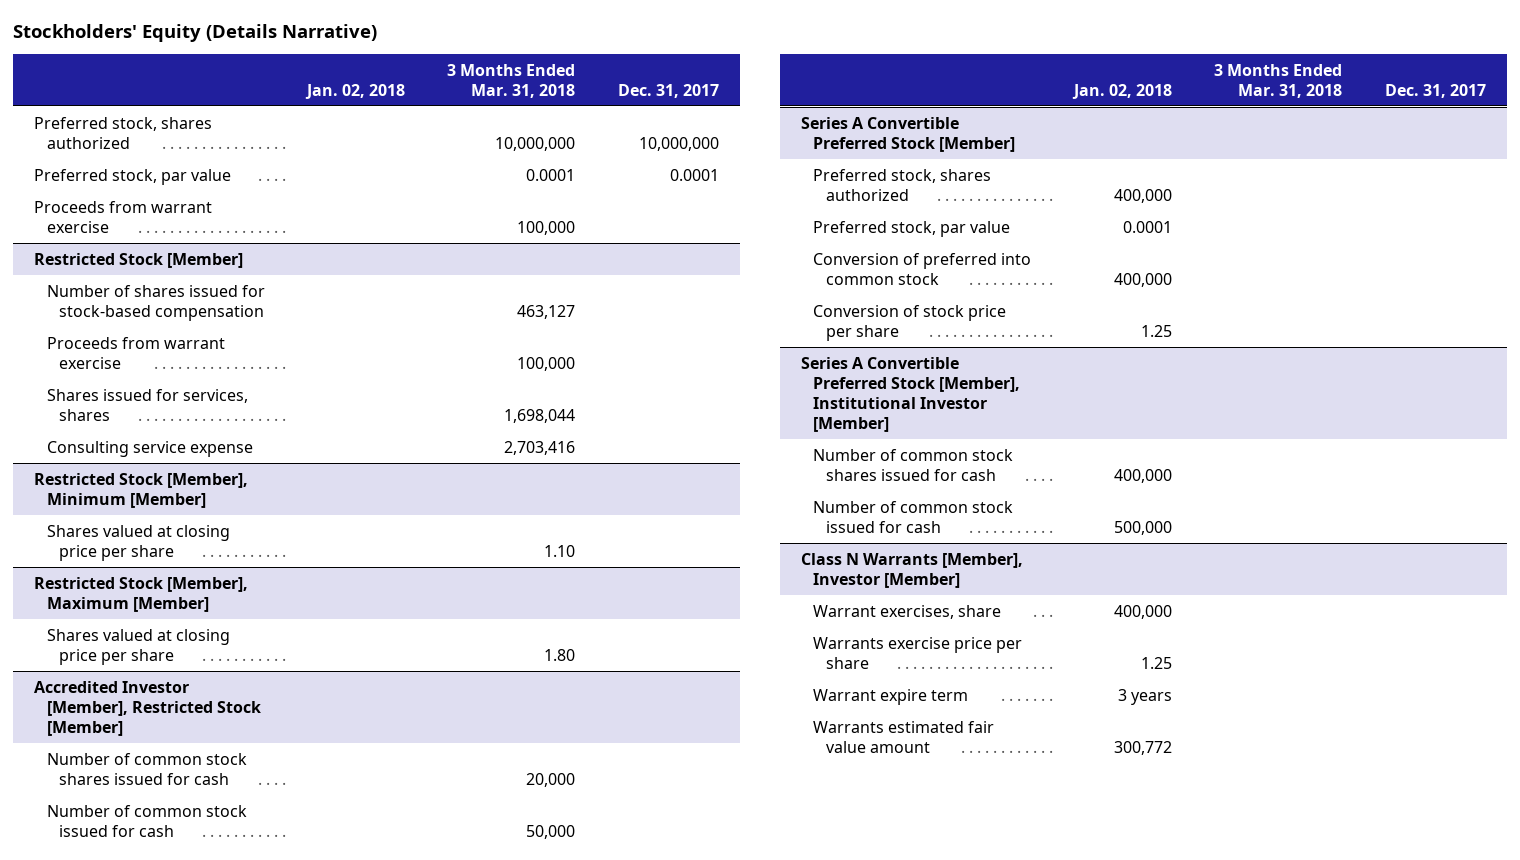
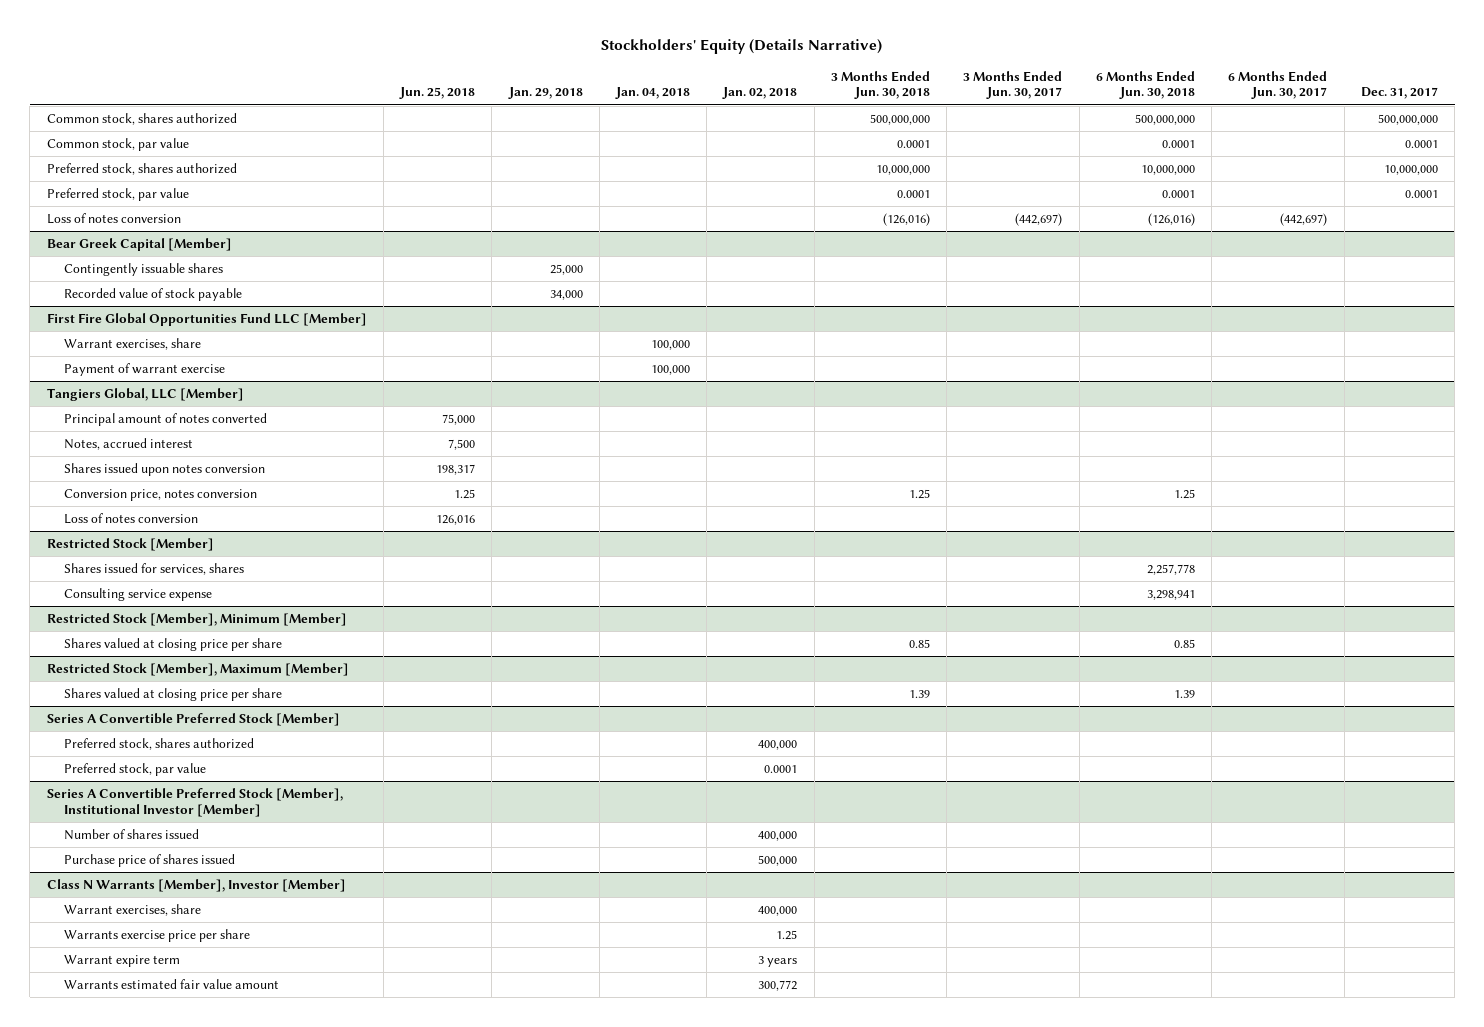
- | Jan. 02, 2018 | 3 Months Ended Mar. 31, 2018 | Dec. 31, 2017
+ | Jun. 25, 2018 | Jan. 29, 2018 | Jan. 04, 2018 | Jan. 02, 2018 | 3 Months Ended Jun. 30, 2018 | 3 Months Ended Jun. 30, 2017 | 6 Months Ended Jun. 30, 2018 | 6 Months Ended Jun. 30, 2017 | Dec. 31, 2017
+ Common stock, shares authorized | | | | | 500,000,000 | | 500,000,000 | | 500,000,000
+ Common stock, par value | | | | | 0.0001 | | 0.0001 | | 0.0001
- Proceeds from warrant exercise | | 100,000 |
+ Loss of notes conversion | | | | | (126,016) | (442,697) | (126,016) | (442,697) |
+ Bear Greek Capital [Member]
+ Contingently issuable shares | | 25,000 | | | | | | |
+ Recorded value of stock payable | | 34,000 | | | | | | |
+ First Fire Global Opportunities Fund LLC [Member]
+ Warrant exercises, share | | | 100,000 | | | | | |
+ Payment of warrant exercise | | | 100,000 | | | | | |
+ Tangiers Global, LLC [Member]
+ Principal amount of notes converted | 75,000 | | | | | | | |
+ Notes, accrued interest | 7,500 | | | | | | | |
+ Shares issued upon notes conversion | 198,317 | | | | | | | |
+ Conversion price, notes conversion | 1.25 | | | | 1.25 | | 1.25 | |
+ Loss of notes conversion | 126,016 | | | | | | | |
@ Restricted Stock [Member]
- Number of shares issued for stock-based compensation | | 463,127 |
- Proceeds from warrant exercise | | 100,000 |
- Accredited Investor [Member], Restricted Stock [Member]
- Number of common stock shares issued for cash | | 20,000 |
- Number of common stock issued for cash | | 50,000 |
@ Series A Convertible Preferred Stock [Member]
- Conversion of preferred into common stock | 400,000 | |
- Conversion of stock price per share | 1.25 | |
@ Series A Convertible Preferred Stock [Member], Institutional Investor [Member]
- Number of common stock shares issued for cash | 400,000 | |
- Number of common stock issued for cash | 500,000 | |
+ Number of shares issued | | | | 400,000 | | | | |
+ Purchase price of shares issued | | | | 500,000 | | | | |

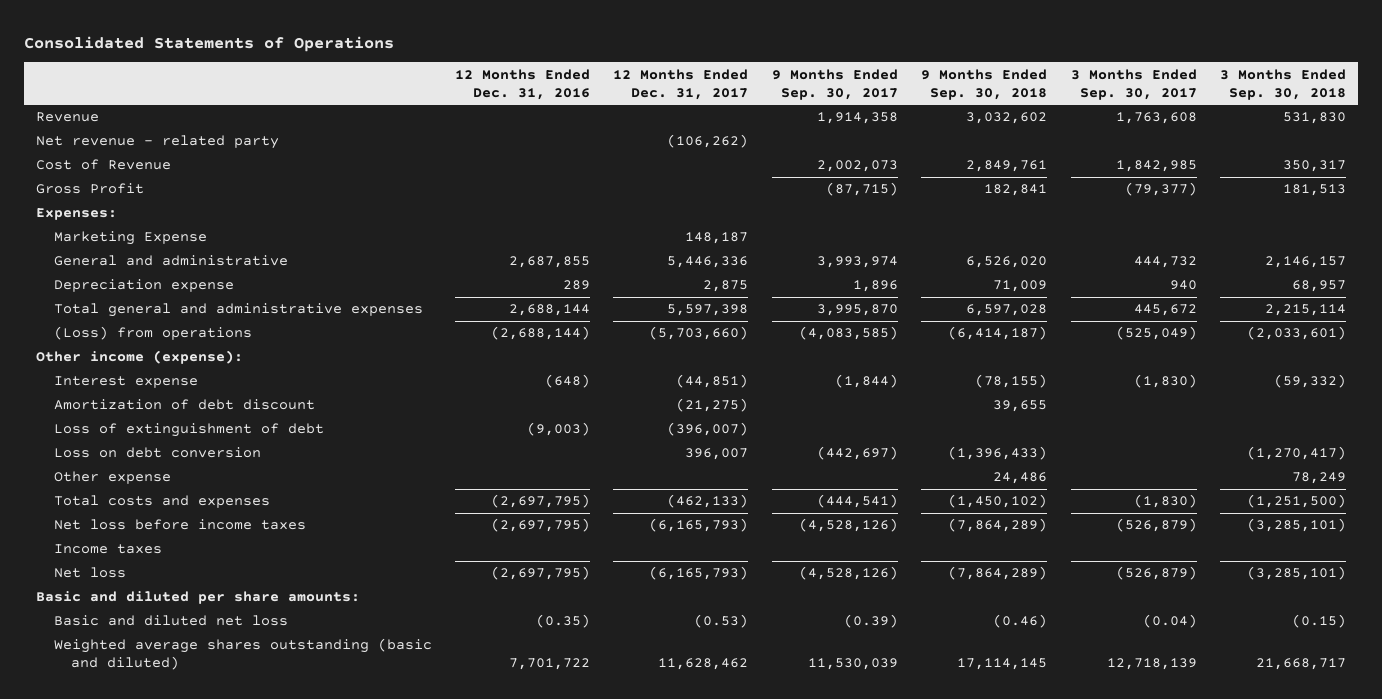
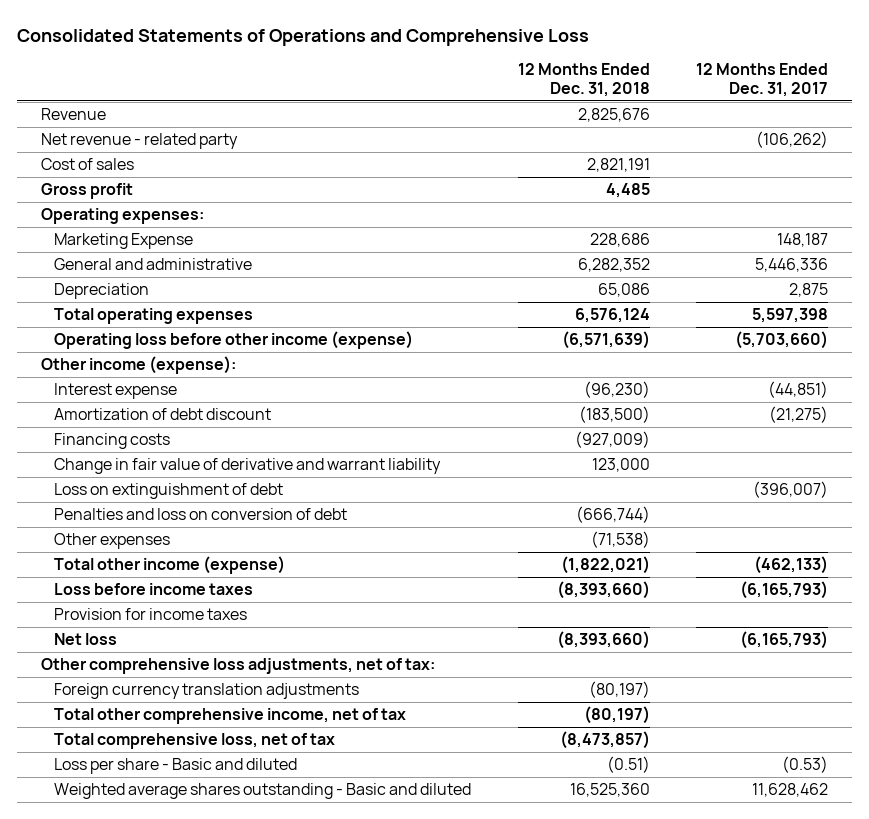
- Consolidated Statements of Operations
+ Consolidated Statements of Operations and Comprehensive Loss
- | 12 Months Ended Dec. 31, 2016 | 12 Months Ended Dec. 31, 2017 | 9 Months Ended Sep. 30, 2017 | 9 Months Ended Sep. 30, 2018 | 3 Months Ended Sep. 30, 2017 | 3 Months Ended Sep. 30, 2018
+ | 12 Months Ended Dec. 31, 2018 | 12 Months Ended Dec. 31, 2017
- Cost of Revenue | | | 2,002,073 | 2,849,761 | 1,842,985 | 350,317
- Gross Profit | | | (87,715) | 182,841 | (79,377) | 181,513
- Expenses:
+ Cost of sales | 2,821,191 |
+ Gross profit | 4,485 |
+ Operating expenses:
- Depreciation expense | 289 | 2,875 | 1,896 | 71,009 | 940 | 68,957
- Total general and administrative expenses | 2,688,144 | 5,597,398 | 3,995,870 | 6,597,028 | 445,672 | 2,215,114
- (Loss) from operations | (2,688,144) | (5,703,660) | (4,083,585) | (6,414,187) | (525,049) | (2,033,601)
+ Depreciation | 65,086 | 2,875
+ Total operating expenses | 6,576,124 | 5,597,398
+ Operating loss before other income (expense) | (6,571,639) | (5,703,660)
- Loss of extinguishment of debt | (9,003) | (396,007) | | | |
- Loss on debt conversion | | 396,007 | (442,697) | (1,396,433) | | (1,270,417)
- Other expense | | | | 24,486 | | 78,249
- Total costs and expenses | (2,697,795) | (462,133) | (444,541) | (1,450,102) | (1,830) | (1,251,500)
- Net loss before income taxes | (2,697,795) | (6,165,793) | (4,528,126) | (7,864,289) | (526,879) | (3,285,101)
- Income taxes
+ Financing costs | (927,009) |
+ Change in fair value of derivative and warrant liability | 123,000 |
+ Loss on extinguishment of debt | | (396,007)
+ Penalties and loss on conversion of debt | (666,744) |
+ Other expenses | (71,538) |
+ Total other income (expense) | (1,822,021) | (462,133)
+ Loss before income taxes | (8,393,660) | (6,165,793)
+ Provision for income taxes
- Basic and diluted per share amounts:
- Basic and diluted net loss | (0.35) | (0.53) | (0.39) | (0.46) | (0.04) | (0.15)
- Weighted average shares outstanding (basic and diluted) | 7,701,722 | 11,628,462 | 11,530,039 | 17,114,145 | 12,718,139 | 21,668,717
+ Other comprehensive loss adjustments, net of tax:
+ Foreign currency translation adjustments | (80,197) |
+ Total other comprehensive income, net of tax | (80,197) |
+ Total comprehensive loss, net of tax | (8,473,857) |
+ Loss per share - Basic and diluted | (0.51) | (0.53)
+ Weighted average shares outstanding - Basic and diluted | 16,525,360 | 11,628,462

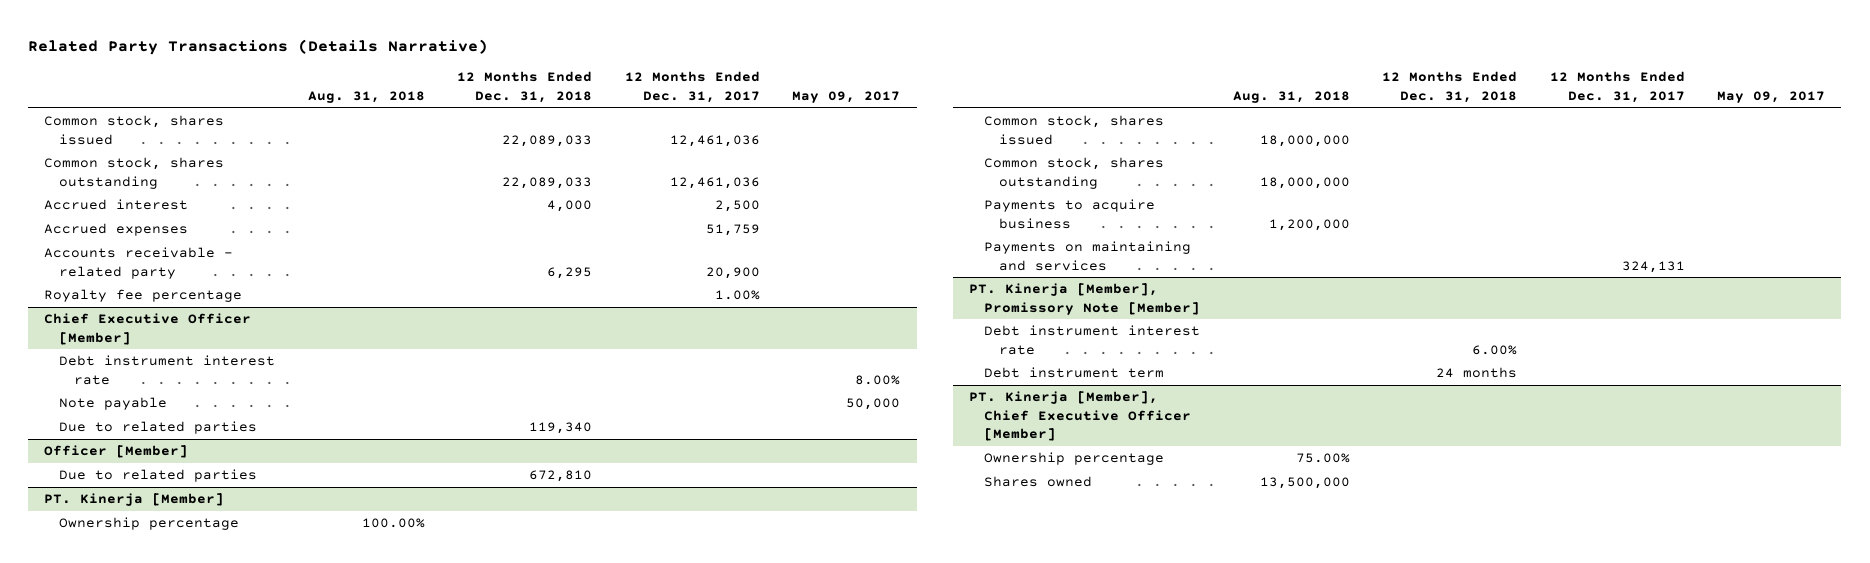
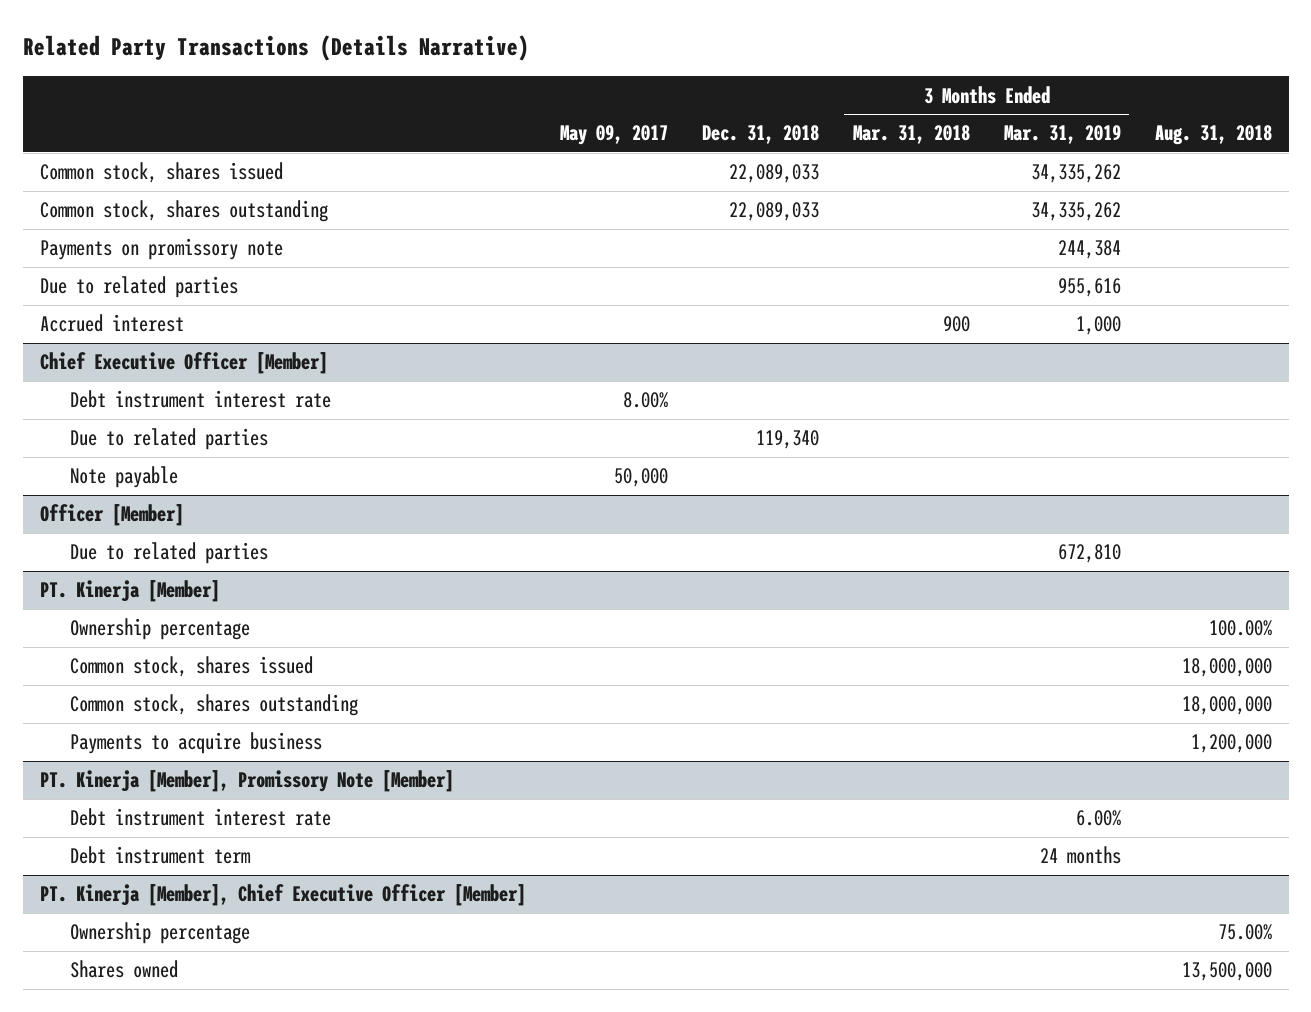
- | Aug. 31, 2018 | 12 Months Ended Dec. 31, 2018 | 12 Months Ended Dec. 31, 2017 | May 09, 2017
+ | May 09, 2017 | Dec. 31, 2018 | 3 Months Ended Mar. 31, 2018 | 3 Months Ended Mar. 31, 2019 | Aug. 31, 2018
+ Payments on promissory note | | | | 244,384 |
+ Due to related parties | | | | 955,616 |
- Accrued expenses | | | 51,759 |
- Accounts receivable - related party | | 6,295 | 20,900 |
- Royalty fee percentage | | | 1.00% |
@ Chief Executive Officer [Member]
moved down: Note payable | 50,000 | | | |
@ PT. Kinerja [Member]
- Payments on maintaining and services | | | 324,131 |

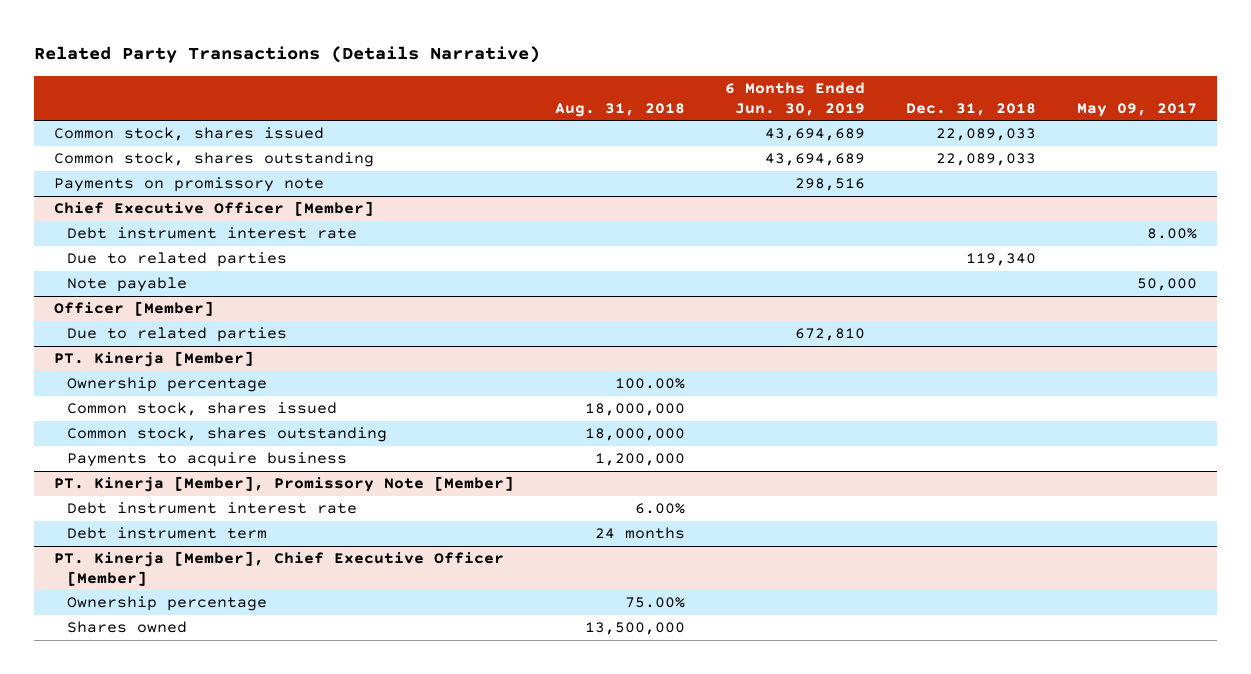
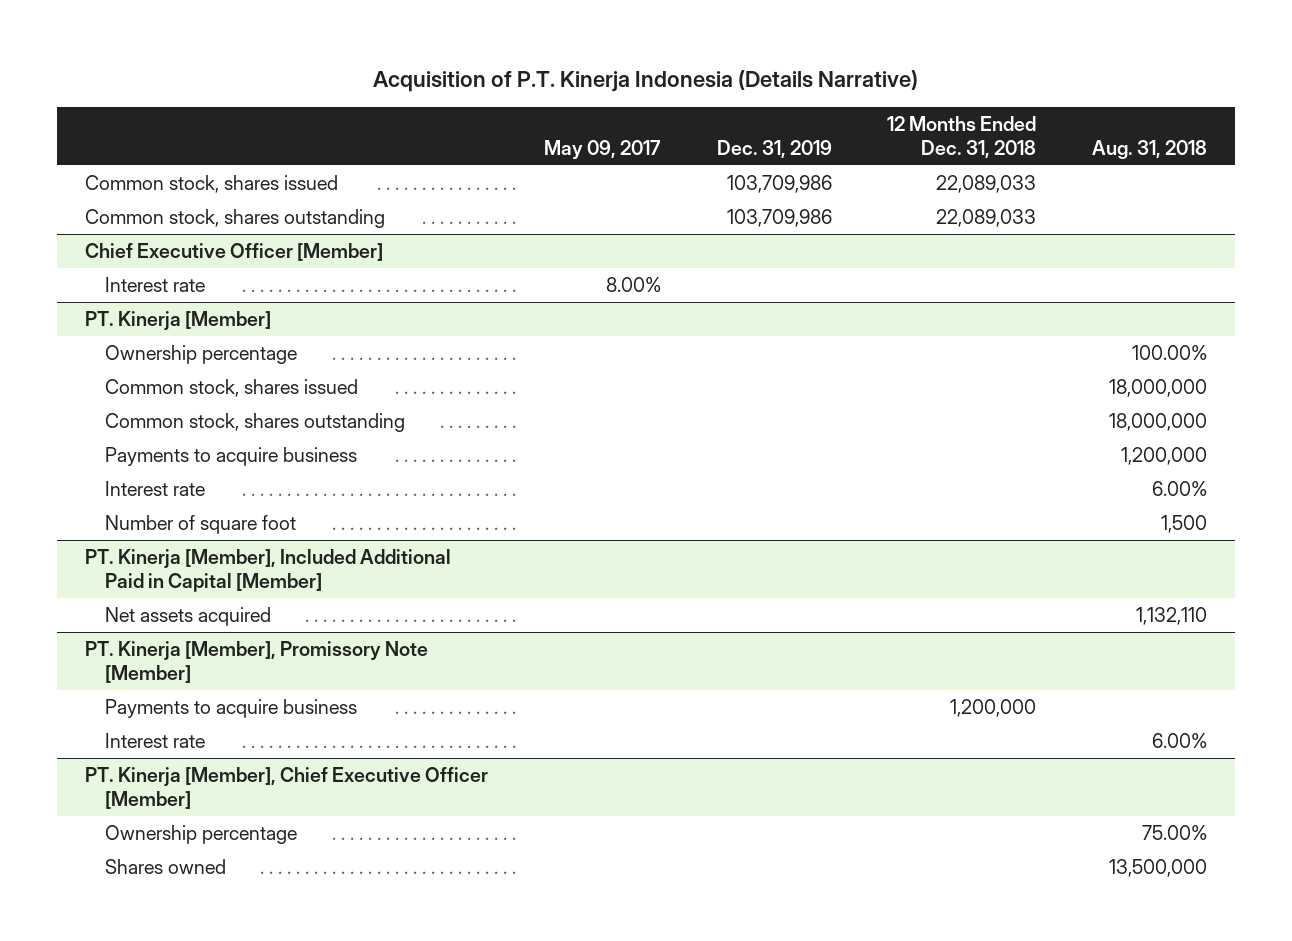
- Related Party Transactions (Details Narrative)
+ Acquisition of P.T. Kinerja Indonesia (Details Narrative)
- | Aug. 31, 2018 | 6 Months Ended Jun. 30, 2019 | Dec. 31, 2018 | May 09, 2017
+ | May 09, 2017 | Dec. 31, 2019 | 12 Months Ended Dec. 31, 2018 | Aug. 31, 2018
- Payments on promissory note | | 298,516 | |
@ Chief Executive Officer [Member]
- Debt instrument interest rate | | | | 8.00%
- Due to related parties | | | 119,340 |
- Note payable | | | | 50,000
- Officer [Member]
- Due to related parties | | 672,810 | |
@ Chief Executive Officer [Member]
+ Interest rate | 8.00% | | |
@ PT. Kinerja [Member]
+ Interest rate | | | | 6.00%
+ Number of square foot | | | | 1,500
+ PT. Kinerja [Member], Included Additional Paid in Capital [Member]
+ Net assets acquired | | | | 1,132,110
@ PT. Kinerja [Member], Promissory Note [Member]
- Debt instrument interest rate | 6.00% | | |
- Debt instrument term | 24 months | | |
+ Payments to acquire business | | | 1,200,000 |
+ Interest rate | | | | 6.00%

